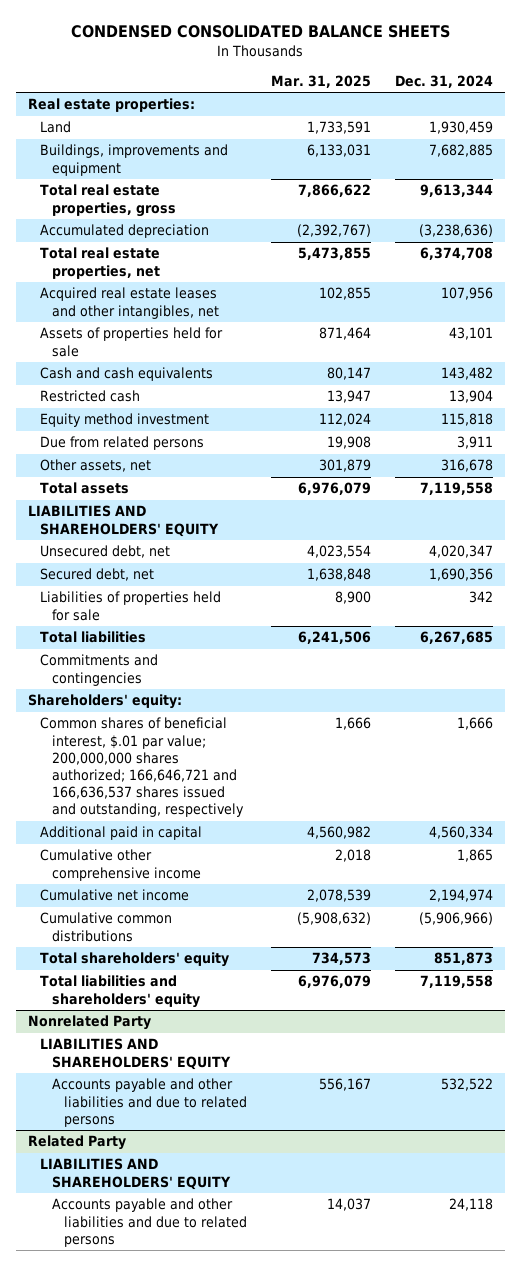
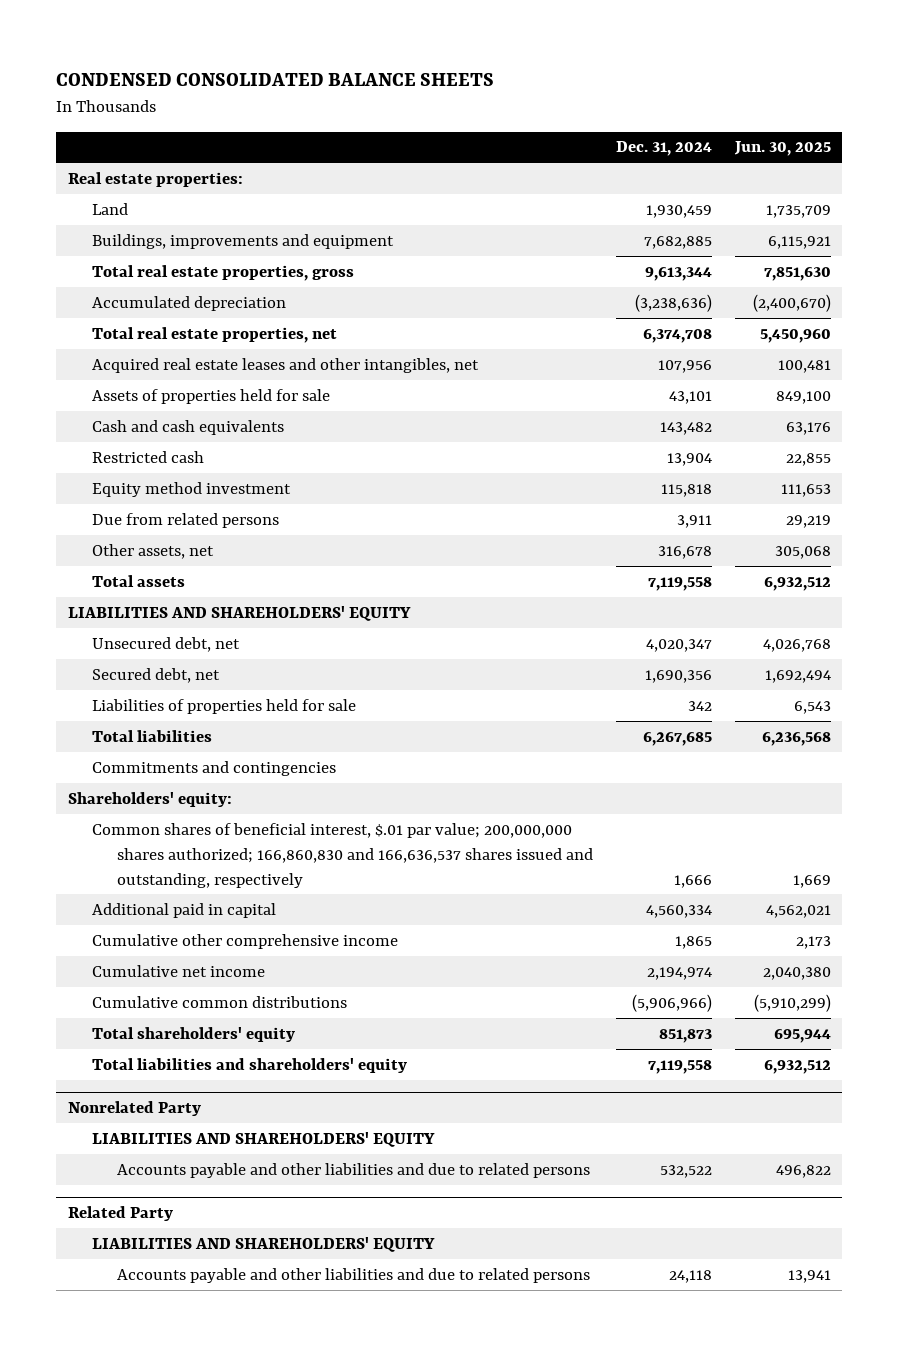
- | Mar. 31, 2025 | Dec. 31, 2024
+ | Dec. 31, 2024 | Jun. 30, 2025
- Common shares of beneficial interest, $.01 par value; 200,000,000 shares authorized; 166,646,721 and 166,636,537 shares issued and outstanding, respectively | 1,666 | 1,666
+ Common shares of beneficial interest, $.01 par value; 200,000,000 shares authorized; 166,860,830 and 166,636,537 shares issued and outstanding, respectively | 1,666 | 1,669

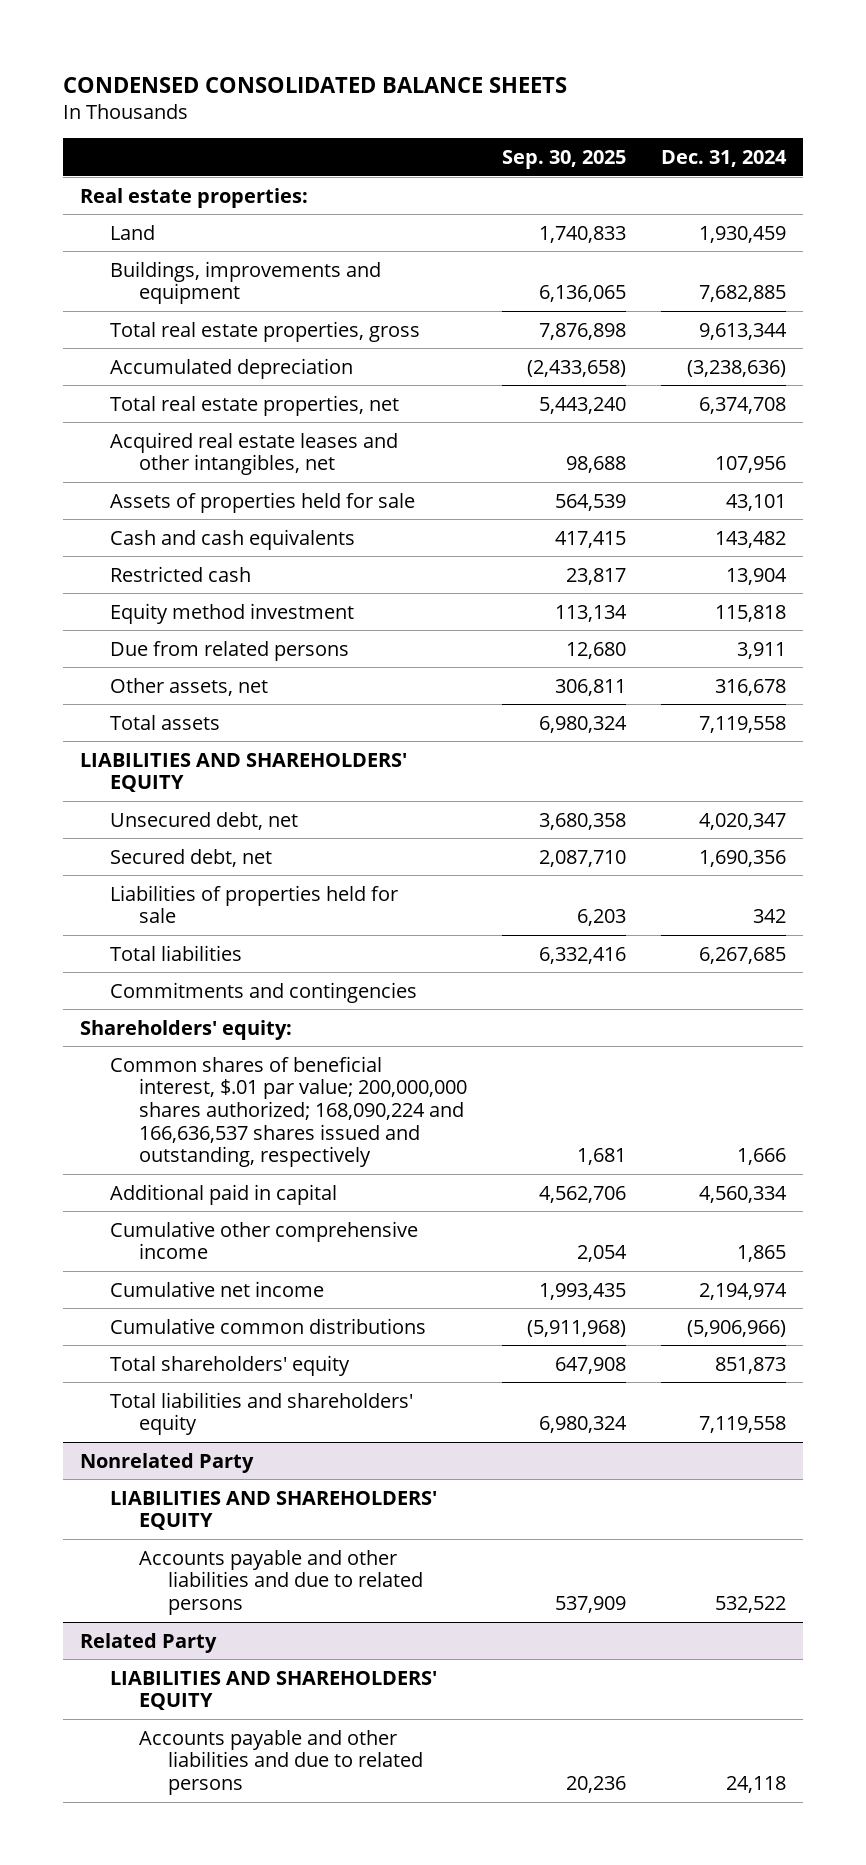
- | Dec. 31, 2024 | Jun. 30, 2025
+ | Sep. 30, 2025 | Dec. 31, 2024
- Common shares of beneficial interest, $.01 par value; 200,000,000 shares authorized; 166,860,830 and 166,636,537 shares issued and outstanding, respectively | 1,666 | 1,669
+ Common shares of beneficial interest, $.01 par value; 200,000,000 shares authorized; 168,090,224 and 166,636,537 shares issued and outstanding, respectively | 1,681 | 1,666

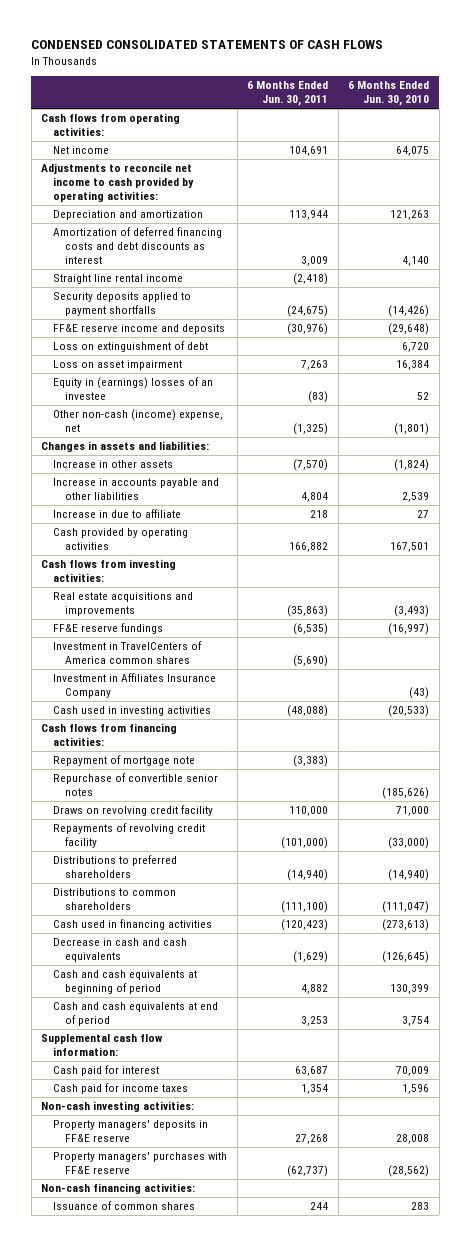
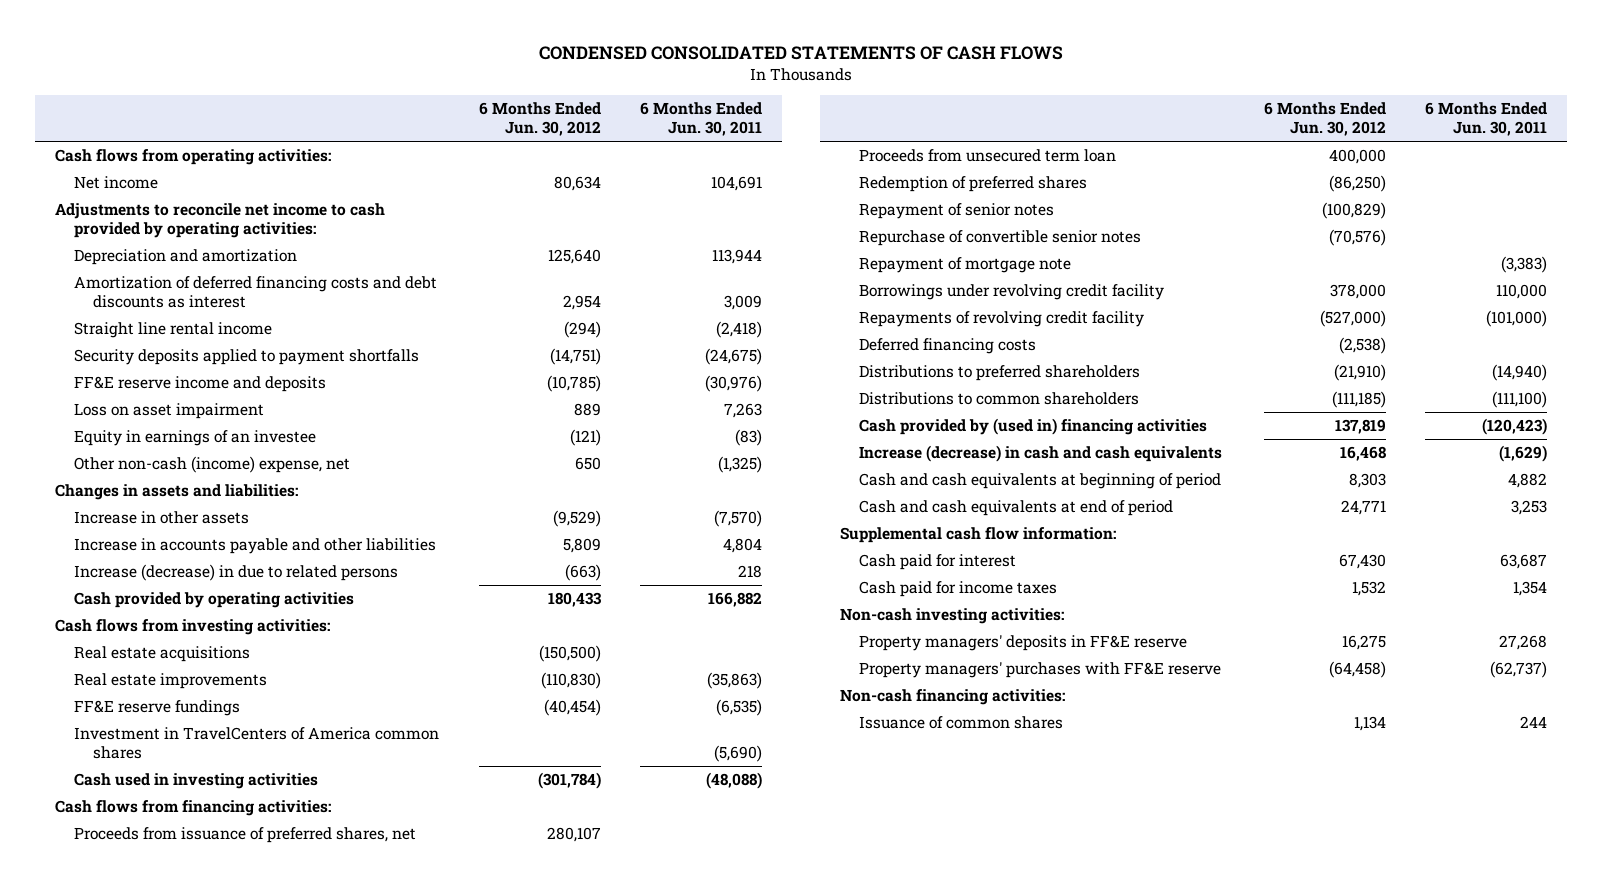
- | 6 Months Ended Jun. 30, 2011 | 6 Months Ended Jun. 30, 2010
+ | 6 Months Ended Jun. 30, 2012 | 6 Months Ended Jun. 30, 2011
- Loss on extinguishment of debt | | 6,720
- Equity in (earnings) losses of an investee | (83) | 52
+ Equity in earnings of an investee | (121) | (83)
- Increase in due to affiliate | 218 | 27
+ Increase (decrease) in due to related persons | (663) | 218
- Real estate acquisitions and improvements | (35,863) | (3,493)
+ Real estate acquisitions | (150,500) |
+ Real estate improvements | (110,830) | (35,863)
- Investment in Affiliates Insurance Company | | (43)
+ Proceeds from issuance of preferred shares, net | 280,107 |
+ Proceeds from unsecured term loan | 400,000 |
+ Redemption of preferred shares | (86,250) |
+ Repayment of senior notes | (100,829) |
- Draws on revolving credit facility | 110,000 | 71,000
moved down: Repayment of mortgage note | | (3,383)
+ Borrowings under revolving credit facility | 378,000 | 110,000
+ Deferred financing costs | (2,538) |
- Cash used in financing activities | (120,423) | (273,613)
- Decrease in cash and cash equivalents | (1,629) | (126,645)
+ Cash provided by (used in) financing activities | 137,819 | (120,423)
+ Increase (decrease) in cash and cash equivalents | 16,468 | (1,629)

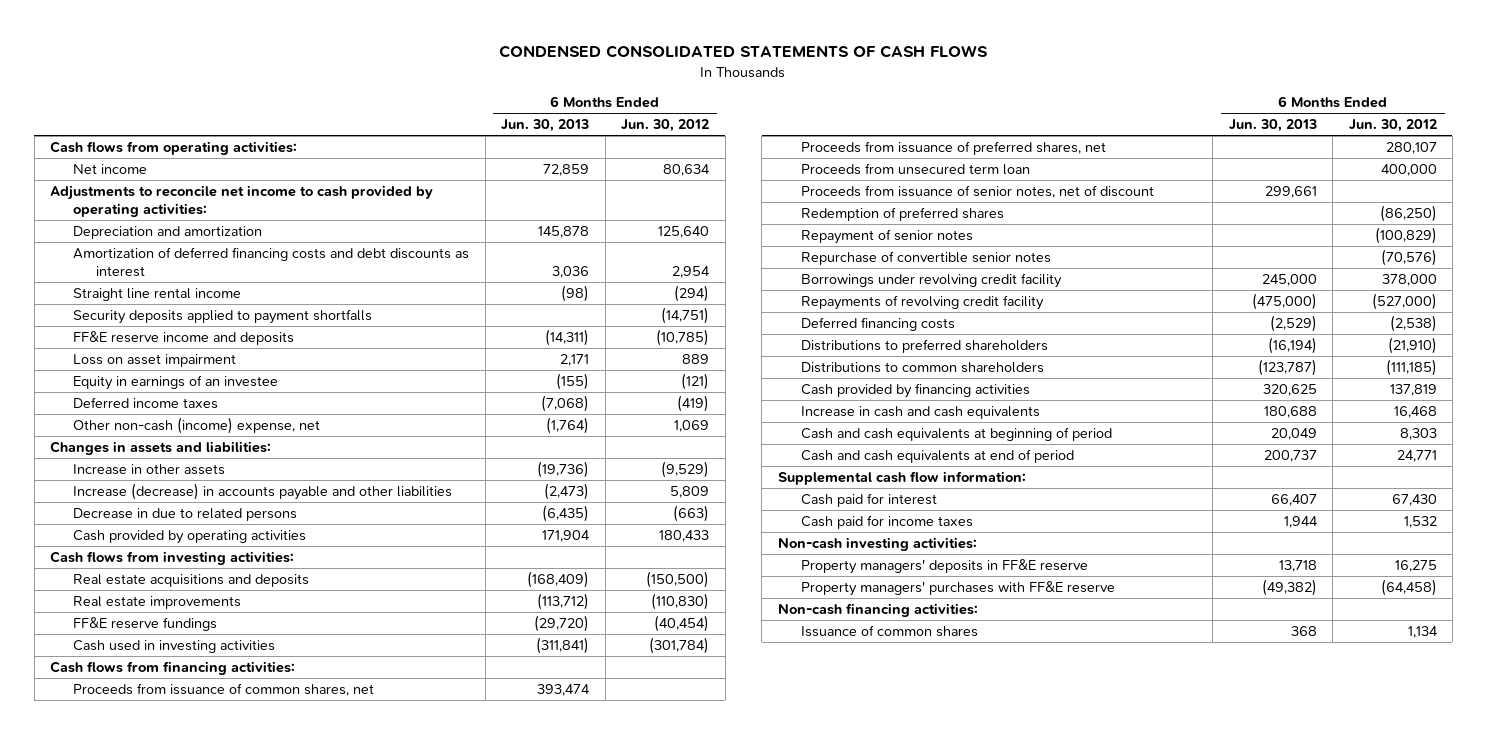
- | 6 Months Ended Jun. 30, 2012 | 6 Months Ended Jun. 30, 2011
+ | 6 Months Ended Jun. 30, 2013 | 6 Months Ended Jun. 30, 2012
- Other non-cash (income) expense, net | 650 | (1,325)
+ Deferred income taxes | (7,068) | (419)
+ Other non-cash (income) expense, net | (1,764) | 1,069
- Increase in accounts payable and other liabilities | 5,809 | 4,804
- Increase (decrease) in due to related persons | (663) | 218
+ Increase (decrease) in accounts payable and other liabilities | (2,473) | 5,809
+ Decrease in due to related persons | (6,435) | (663)
- Real estate acquisitions | (150,500) |
+ Real estate acquisitions and deposits | (168,409) | (150,500)
- Investment in TravelCenters of America common shares | | (5,690)
+ Proceeds from issuance of common shares, net | 393,474 |
+ Proceeds from issuance of senior notes, net of discount | 299,661 |
- Repayment of mortgage note | | (3,383)
- Cash provided by (used in) financing activities | 137,819 | (120,423)
- Increase (decrease) in cash and cash equivalents | 16,468 | (1,629)
+ Cash provided by financing activities | 320,625 | 137,819
+ Increase in cash and cash equivalents | 180,688 | 16,468

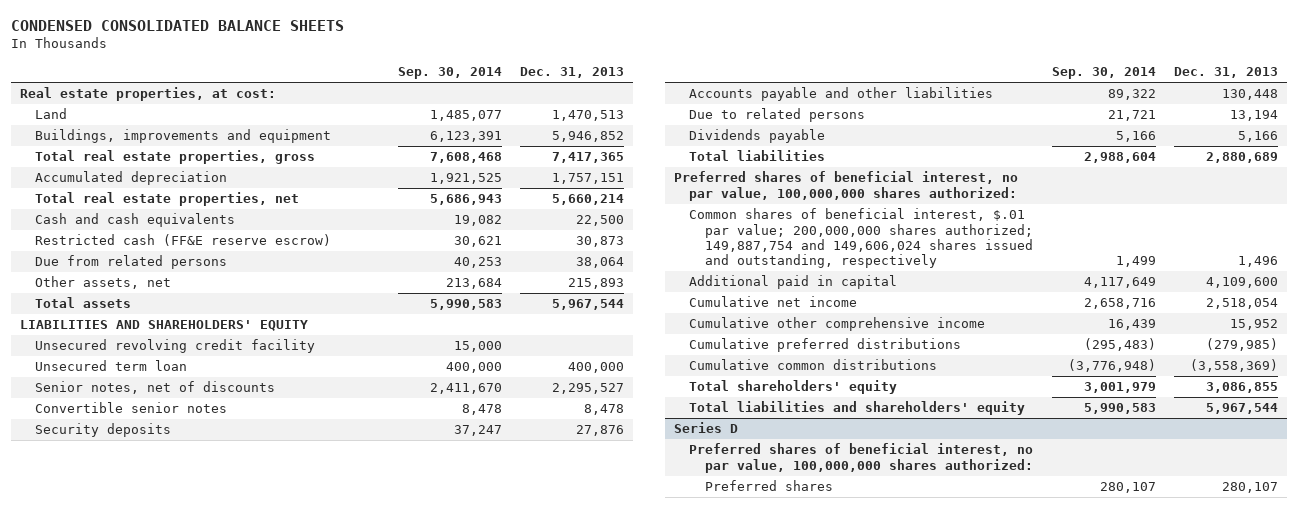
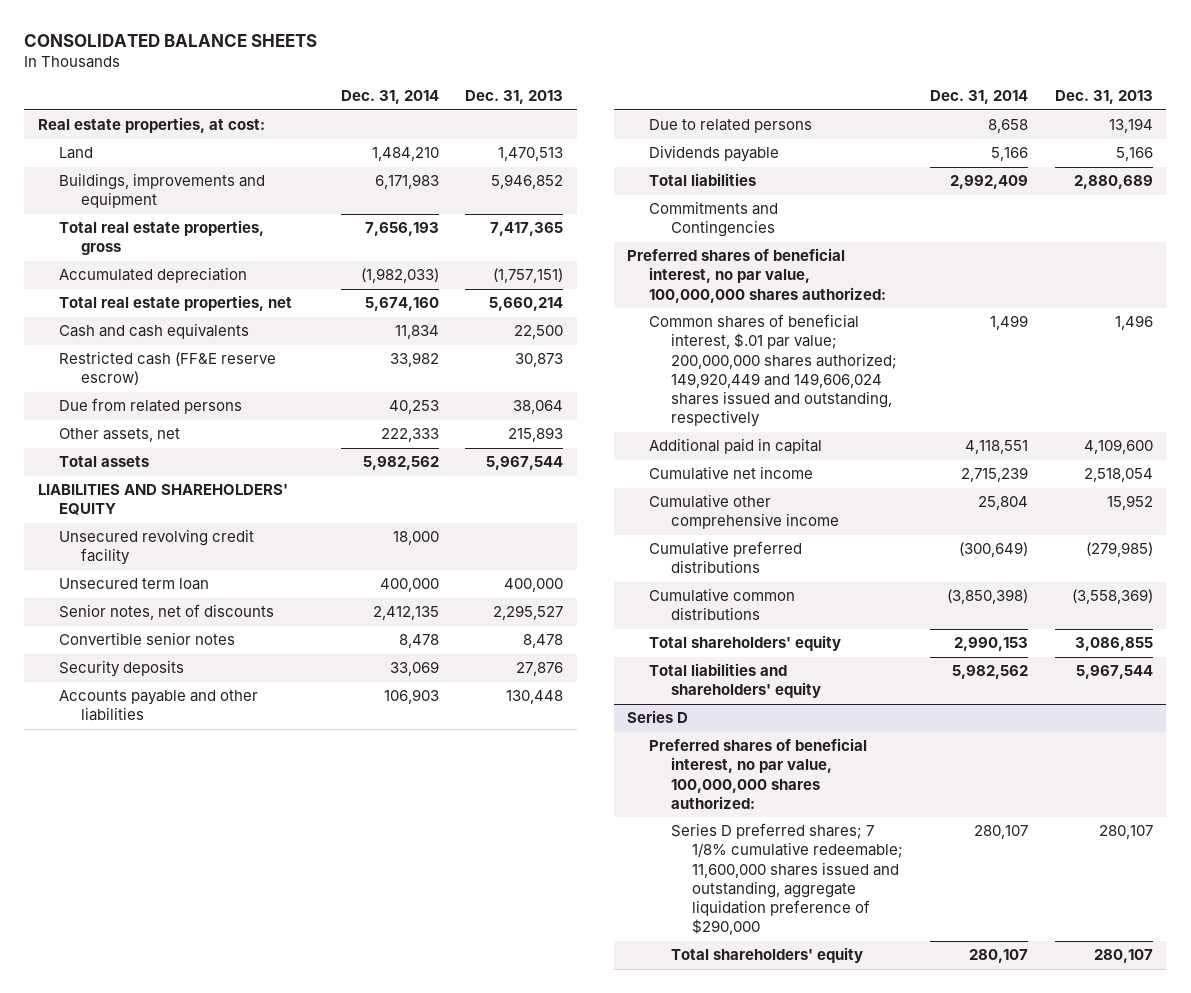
- CONDENSED CONSOLIDATED BALANCE SHEETS
+ CONSOLIDATED BALANCE SHEETS
- | Sep. 30, 2014 | Dec. 31, 2013
+ | Dec. 31, 2014 | Dec. 31, 2013
- Accumulated depreciation | 1,921,525 | 1,757,151
+ Accumulated depreciation | (1,982,033) | (1,757,151)
+ Commitments and Contingencies
- Common shares of beneficial interest, $.01 par value; 200,000,000 shares authorized; 149,887,754 and 149,606,024 shares issued and outstanding, respectively | 1,499 | 1,496
+ Common shares of beneficial interest, $.01 par value; 200,000,000 shares authorized; 149,920,449 and 149,606,024 shares issued and outstanding, respectively | 1,499 | 1,496
@ Series D
- Preferred shares | 280,107 | 280,107
+ Series D preferred shares; 7 1/8% cumulative redeemable; 11,600,000 shares issued and outstanding, aggregate liquidation preference of $290,000 | 280,107 | 280,107
+ Total shareholders' equity | 280,107 | 280,107

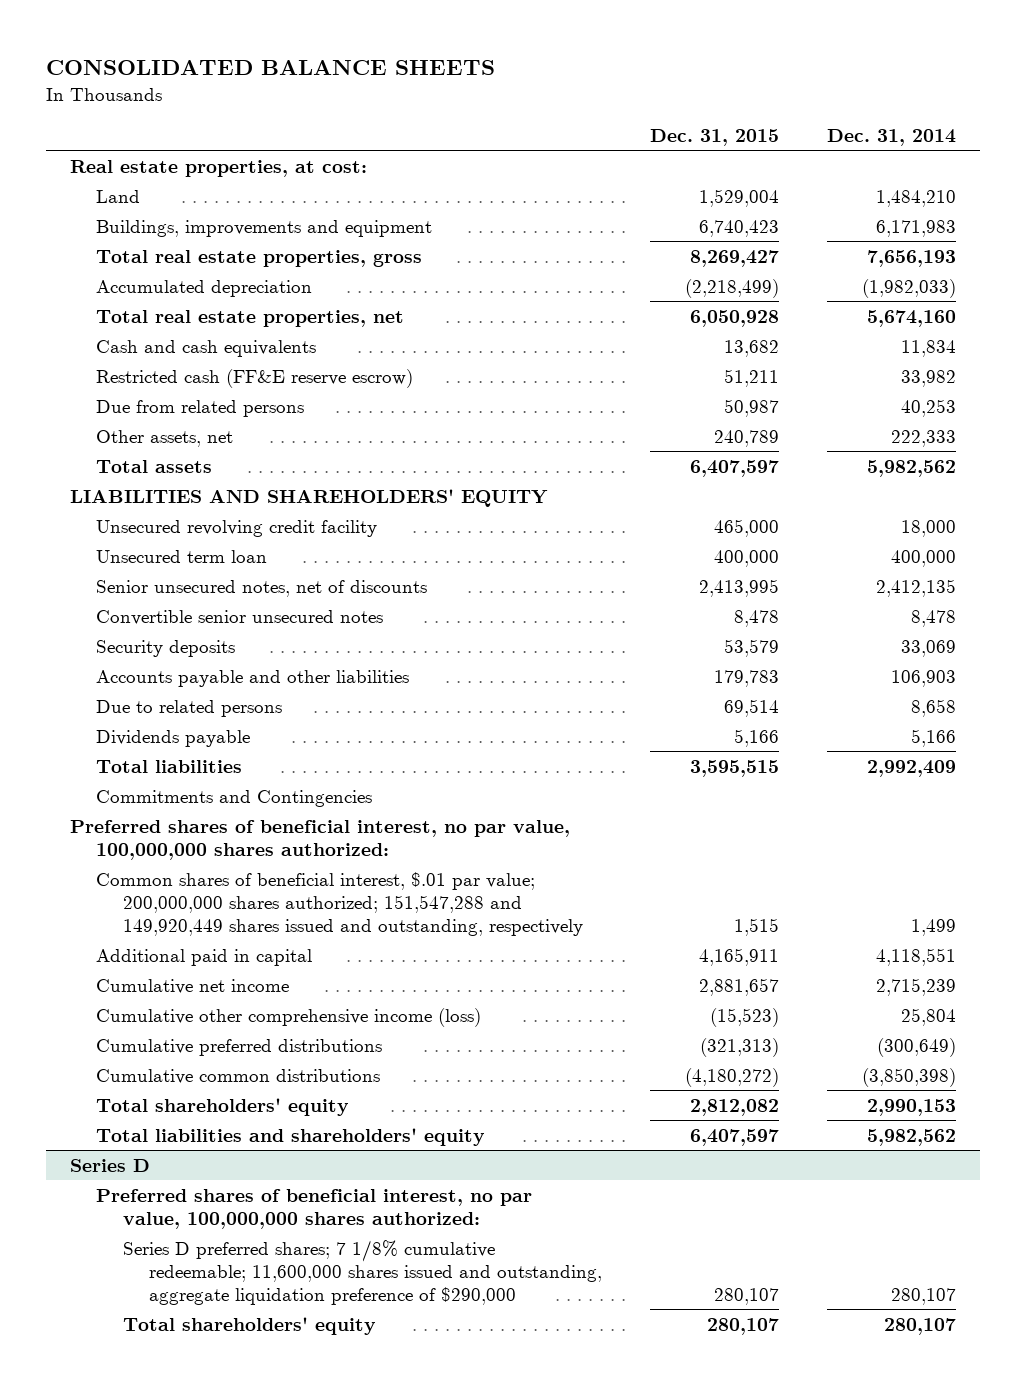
- | Dec. 31, 2014 | Dec. 31, 2013
+ | Dec. 31, 2015 | Dec. 31, 2014
- Senior notes, net of discounts | 2,412,135 | 2,295,527
- Convertible senior notes | 8,478 | 8,478
+ Senior unsecured notes, net of discounts | 2,413,995 | 2,412,135
+ Convertible senior unsecured notes | 8,478 | 8,478
- Common shares of beneficial interest, $.01 par value; 200,000,000 shares authorized; 149,920,449 and 149,606,024 shares issued and outstanding, respectively | 1,499 | 1,496
+ Common shares of beneficial interest, $.01 par value; 200,000,000 shares authorized; 151,547,288 and 149,920,449 shares issued and outstanding, respectively | 1,515 | 1,499
- Cumulative other comprehensive income | 25,804 | 15,952
+ Cumulative other comprehensive income (loss) | (15,523) | 25,804

